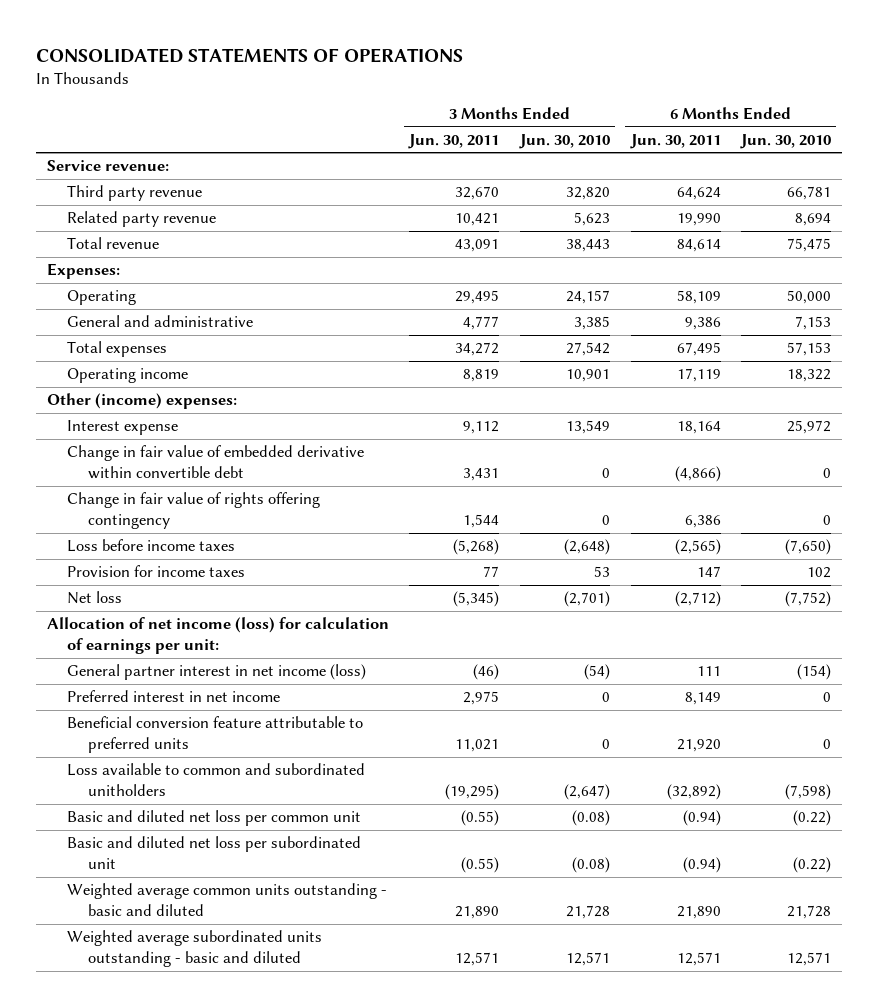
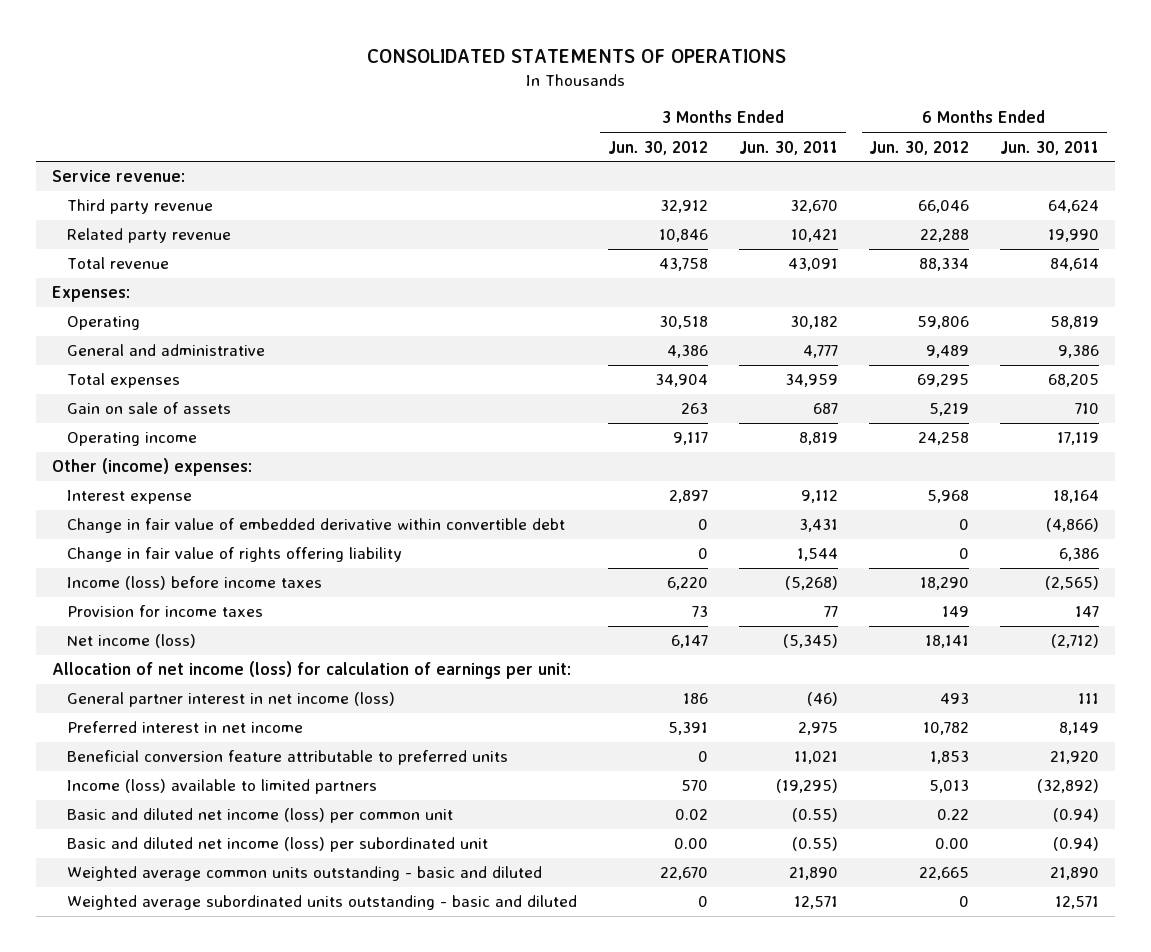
- | 3 Months Ended Jun. 30, 2011 | 3 Months Ended Jun. 30, 2010 | 6 Months Ended Jun. 30, 2011 | 6 Months Ended Jun. 30, 2010
+ | 3 Months Ended Jun. 30, 2012 | 3 Months Ended Jun. 30, 2011 | 6 Months Ended Jun. 30, 2012 | 6 Months Ended Jun. 30, 2011
- Operating | 29,495 | 24,157 | 58,109 | 50,000
+ Operating | 30,518 | 30,182 | 59,806 | 58,819
- Total expenses | 34,272 | 27,542 | 67,495 | 57,153
+ Total expenses | 34,904 | 34,959 | 69,295 | 68,205
+ Gain on sale of assets | 263 | 687 | 5,219 | 710
- Change in fair value of rights offering contingency | 1,544 | 0 | 6,386 | 0
- Loss before income taxes | (5,268) | (2,648) | (2,565) | (7,650)
+ Change in fair value of rights offering liability | 0 | 1,544 | 0 | 6,386
+ Income (loss) before income taxes | 6,220 | (5,268) | 18,290 | (2,565)
- Net loss | (5,345) | (2,701) | (2,712) | (7,752)
+ Net income (loss) | 6,147 | (5,345) | 18,141 | (2,712)
- Loss available to common and subordinated unitholders | (19,295) | (2,647) | (32,892) | (7,598)
- Basic and diluted net loss per common unit | (0.55) | (0.08) | (0.94) | (0.22)
- Basic and diluted net loss per subordinated unit | (0.55) | (0.08) | (0.94) | (0.22)
+ Income (loss) available to limited partners | 570 | (19,295) | 5,013 | (32,892)
+ Basic and diluted net income (loss) per common unit | 0.02 | (0.55) | 0.22 | (0.94)
+ Basic and diluted net income (loss) per subordinated unit | 0.00 | (0.55) | 0.00 | (0.94)

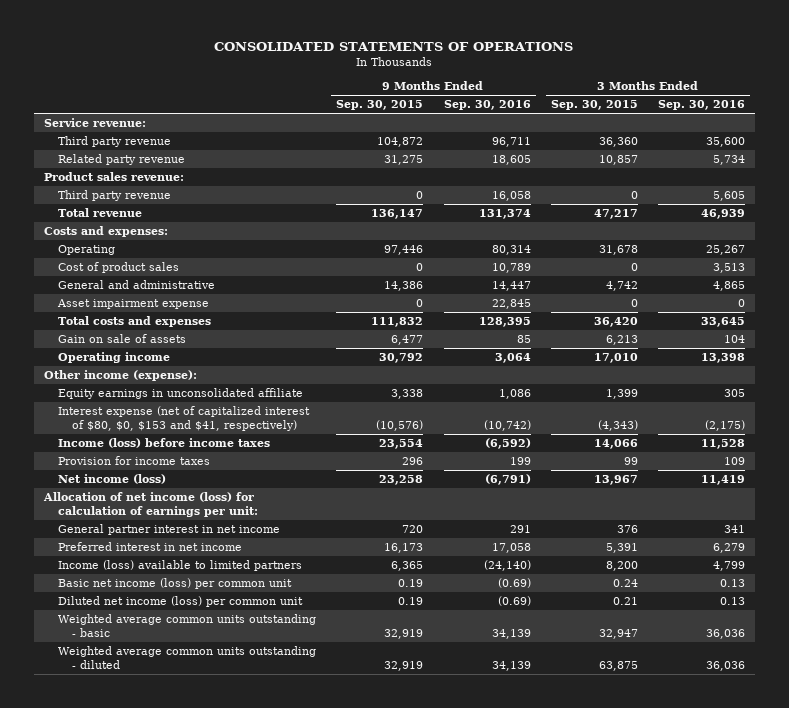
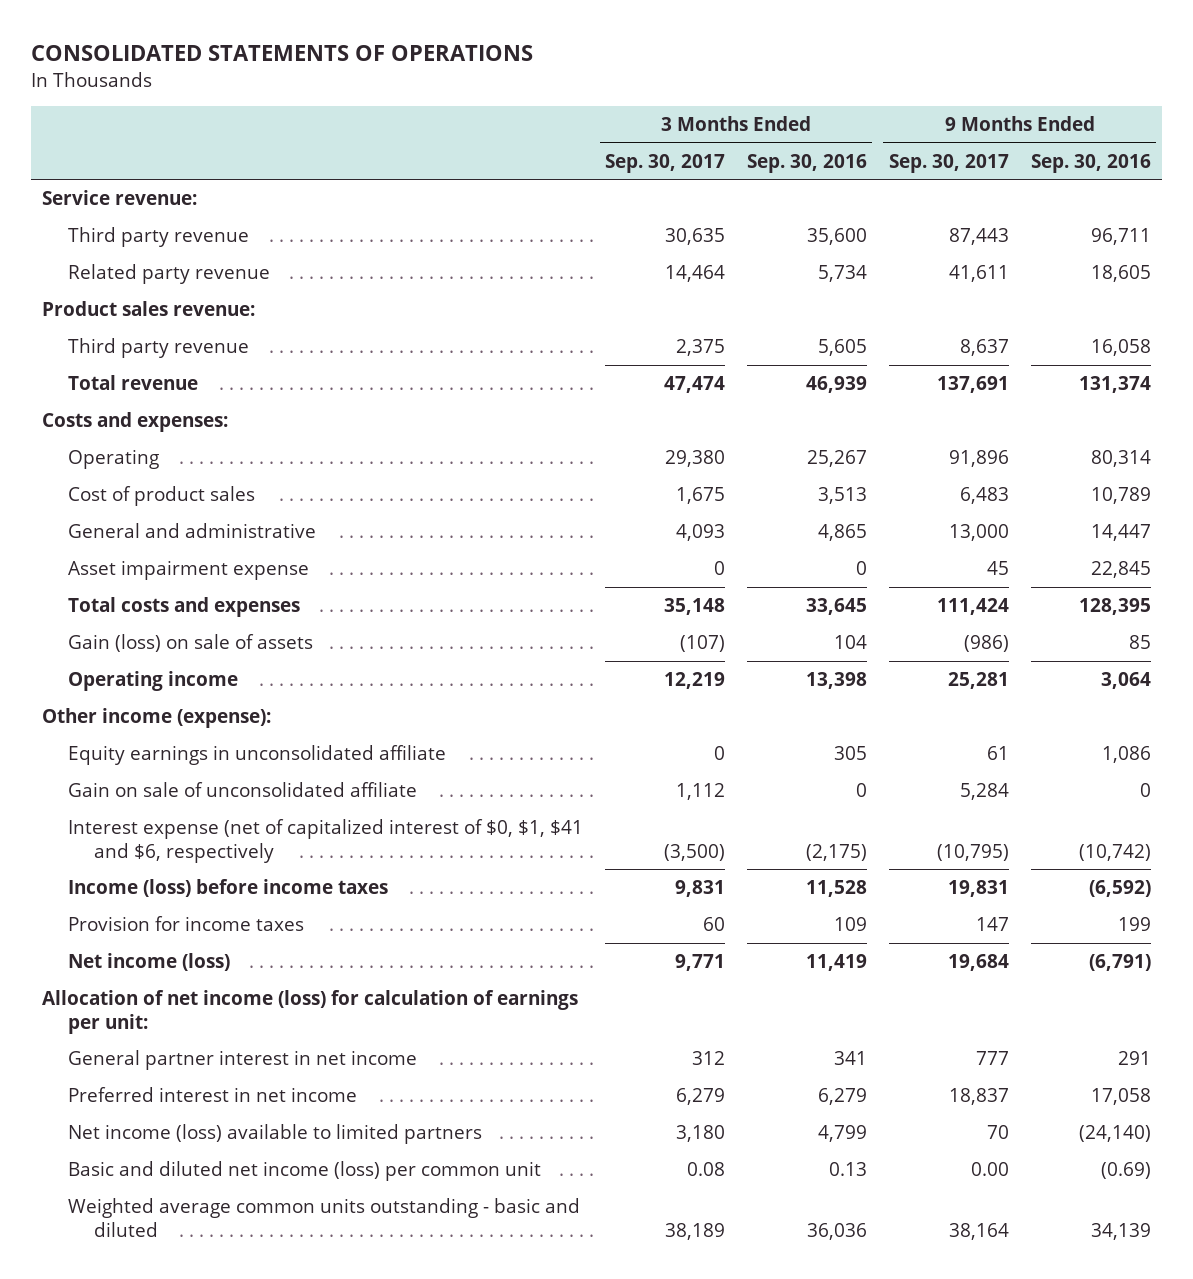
- | 9 Months Ended Sep. 30, 2015 | 9 Months Ended Sep. 30, 2016 | 3 Months Ended Sep. 30, 2015 | 3 Months Ended Sep. 30, 2016
+ | 3 Months Ended Sep. 30, 2017 | 3 Months Ended Sep. 30, 2016 | 9 Months Ended Sep. 30, 2017 | 9 Months Ended Sep. 30, 2016
- Gain on sale of assets | 6,477 | 85 | 6,213 | 104
+ Gain (loss) on sale of assets | (107) | 104 | (986) | 85
- Interest expense (net of capitalized interest of $80, $0, $153 and $41, respectively) | (10,576) | (10,742) | (4,343) | (2,175)
+ Gain on sale of unconsolidated affiliate | 1,112 | 0 | 5,284 | 0
+ Interest expense (net of capitalized interest of $0, $1, $41 and $6, respectively | (3,500) | (2,175) | (10,795) | (10,742)
- Income (loss) available to limited partners | 6,365 | (24,140) | 8,200 | 4,799
- Basic net income (loss) per common unit | 0.19 | (0.69) | 0.24 | 0.13
- Diluted net income (loss) per common unit | 0.19 | (0.69) | 0.21 | 0.13
- Weighted average common units outstanding - basic | 32,919 | 34,139 | 32,947 | 36,036
- Weighted average common units outstanding - diluted | 32,919 | 34,139 | 63,875 | 36,036
+ Net income (loss) available to limited partners | 3,180 | 4,799 | 70 | (24,140)
+ Basic and diluted net income (loss) per common unit | 0.08 | 0.13 | 0.00 | (0.69)
+ Weighted average common units outstanding - basic and diluted | 38,189 | 36,036 | 38,164 | 34,139

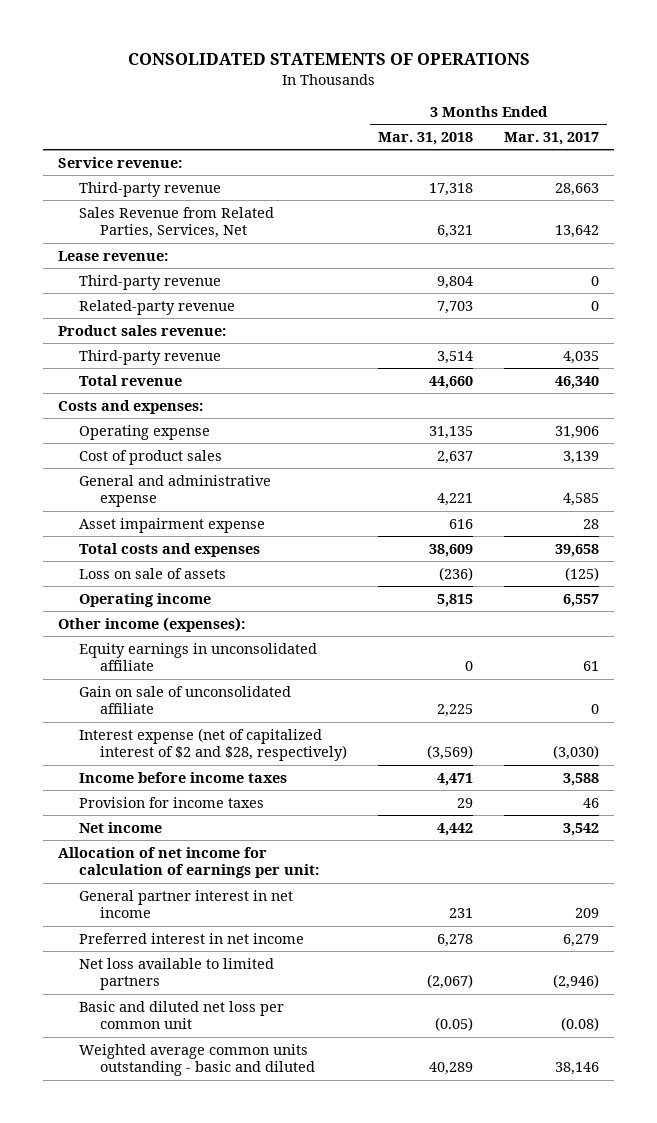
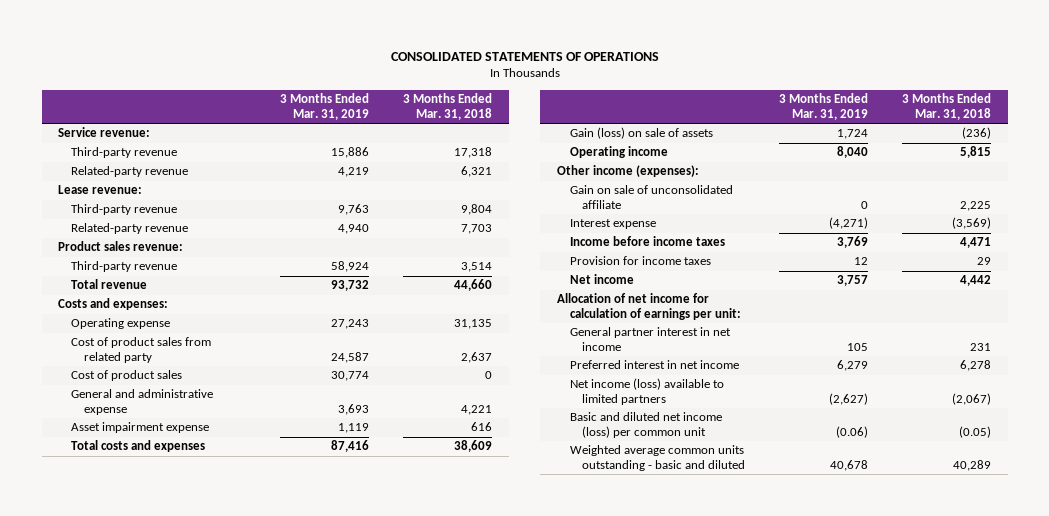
- | 3 Months Ended Mar. 31, 2018 | 3 Months Ended Mar. 31, 2017
+ | 3 Months Ended Mar. 31, 2019 | 3 Months Ended Mar. 31, 2018
- Sales Revenue from Related Parties, Services, Net | 6,321 | 13,642
+ Related-party revenue | 4,219 | 6,321
- Cost of product sales | 2,637 | 3,139
+ Cost of product sales from related party | 24,587 | 2,637
+ Cost of product sales | 30,774 | 0
- Loss on sale of assets | (236) | (125)
+ Gain (loss) on sale of assets | 1,724 | (236)
- Equity earnings in unconsolidated affiliate | 0 | 61
- Interest expense (net of capitalized interest of $2 and $28, respectively) | (3,569) | (3,030)
+ Interest expense | (4,271) | (3,569)
- Net loss available to limited partners | (2,067) | (2,946)
- Basic and diluted net loss per common unit | (0.05) | (0.08)
+ Net income (loss) available to limited partners | (2,627) | (2,067)
+ Basic and diluted net income (loss) per common unit | (0.06) | (0.05)

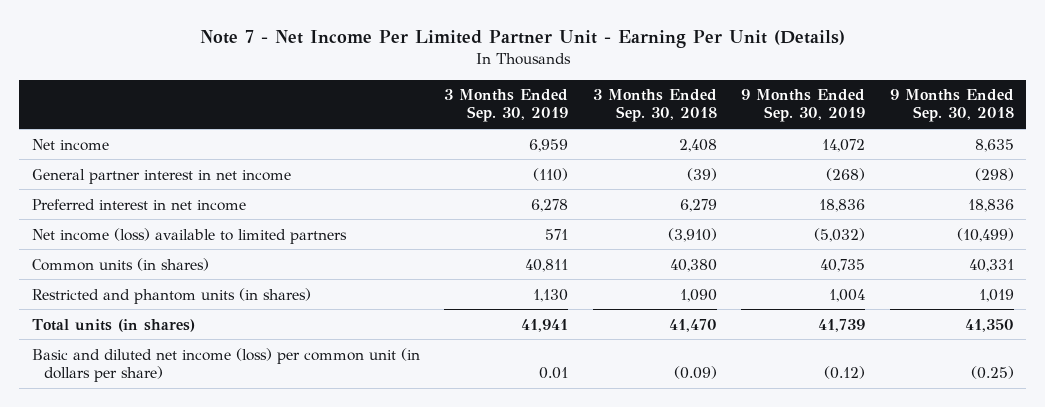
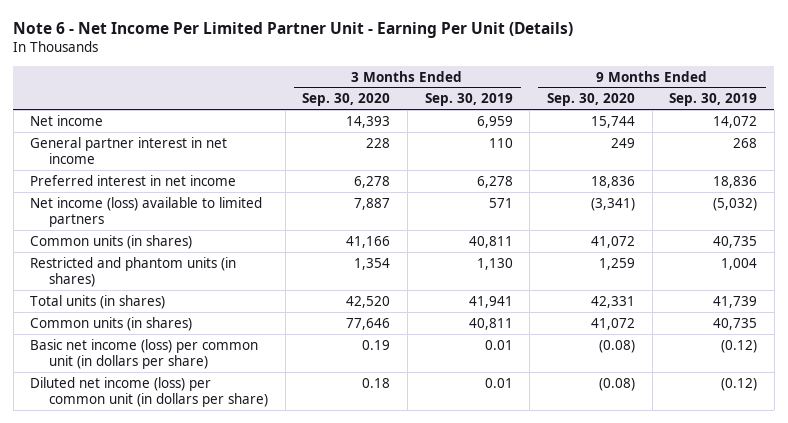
- Note 7 - Net Income Per Limited Partner Unit - Earning Per Unit (Details)
+ Note 6 - Net Income Per Limited Partner Unit - Earning Per Unit (Details)
- | 3 Months Ended Sep. 30, 2019 | 3 Months Ended Sep. 30, 2018 | 9 Months Ended Sep. 30, 2019 | 9 Months Ended Sep. 30, 2018
+ | 3 Months Ended Sep. 30, 2020 | 3 Months Ended Sep. 30, 2019 | 9 Months Ended Sep. 30, 2020 | 9 Months Ended Sep. 30, 2019
- General partner interest in net income | (110) | (39) | (268) | (298)
+ General partner interest in net income | 228 | 110 | 249 | 268
- Basic and diluted net income (loss) per common unit (in dollars per share) | 0.01 | (0.09) | (0.12) | (0.25)
+ Common units (in shares) | 77,646 | 40,811 | 41,072 | 40,735
+ Basic net income (loss) per common unit (in dollars per share) | 0.19 | 0.01 | (0.08) | (0.12)
+ Diluted net income (loss) per common unit (in dollars per share) | 0.18 | 0.01 | (0.08) | (0.12)

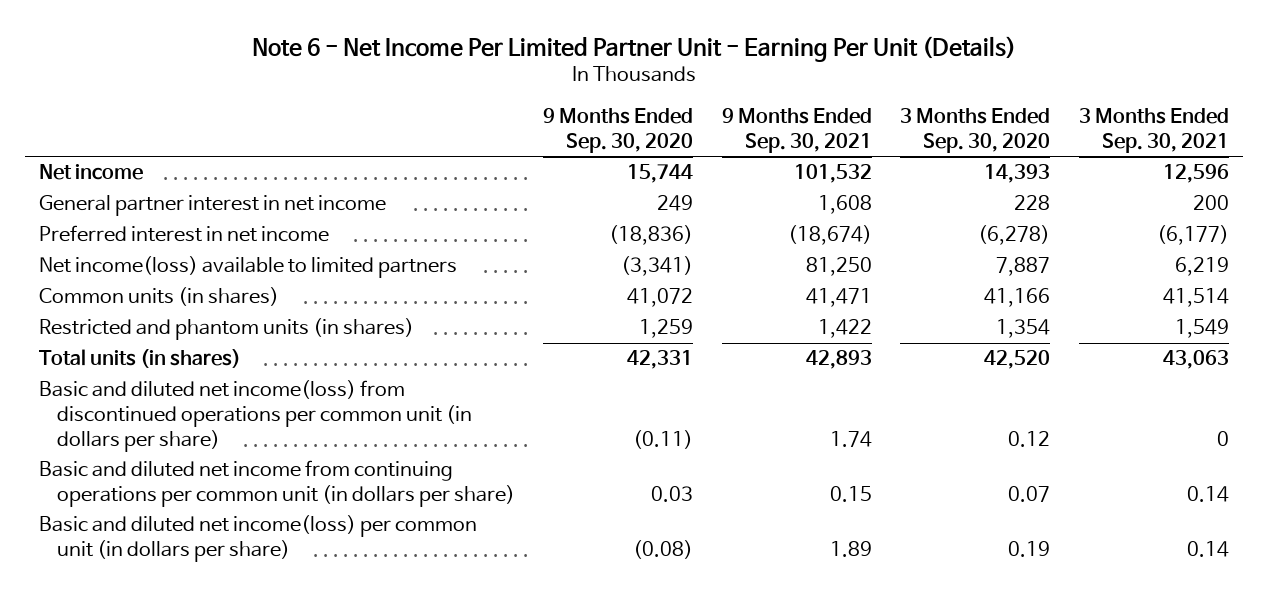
- | 3 Months Ended Sep. 30, 2020 | 3 Months Ended Sep. 30, 2019 | 9 Months Ended Sep. 30, 2020 | 9 Months Ended Sep. 30, 2019
+ | 9 Months Ended Sep. 30, 2020 | 9 Months Ended Sep. 30, 2021 | 3 Months Ended Sep. 30, 2020 | 3 Months Ended Sep. 30, 2021
- Preferred interest in net income | 6,278 | 6,278 | 18,836 | 18,836
- Net income (loss) available to limited partners | 7,887 | 571 | (3,341) | (5,032)
+ Preferred interest in net income | (18,836) | (18,674) | (6,278) | (6,177)
+ Net income(loss) available to limited partners | (3,341) | 81,250 | 7,887 | 6,219
- Common units (in shares) | 77,646 | 40,811 | 41,072 | 40,735
- Basic net income (loss) per common unit (in dollars per share) | 0.19 | 0.01 | (0.08) | (0.12)
- Diluted net income (loss) per common unit (in dollars per share) | 0.18 | 0.01 | (0.08) | (0.12)
+ Basic and diluted net income(loss) from discontinued operations per common unit (in dollars per share) | (0.11) | 1.74 | 0.12 | 0
+ Basic and diluted net income from continuing operations per common unit (in dollars per share) | 0.03 | 0.15 | 0.07 | 0.14
+ Basic and diluted net income(loss) per common unit (in dollars per share) | (0.08) | 1.89 | 0.19 | 0.14

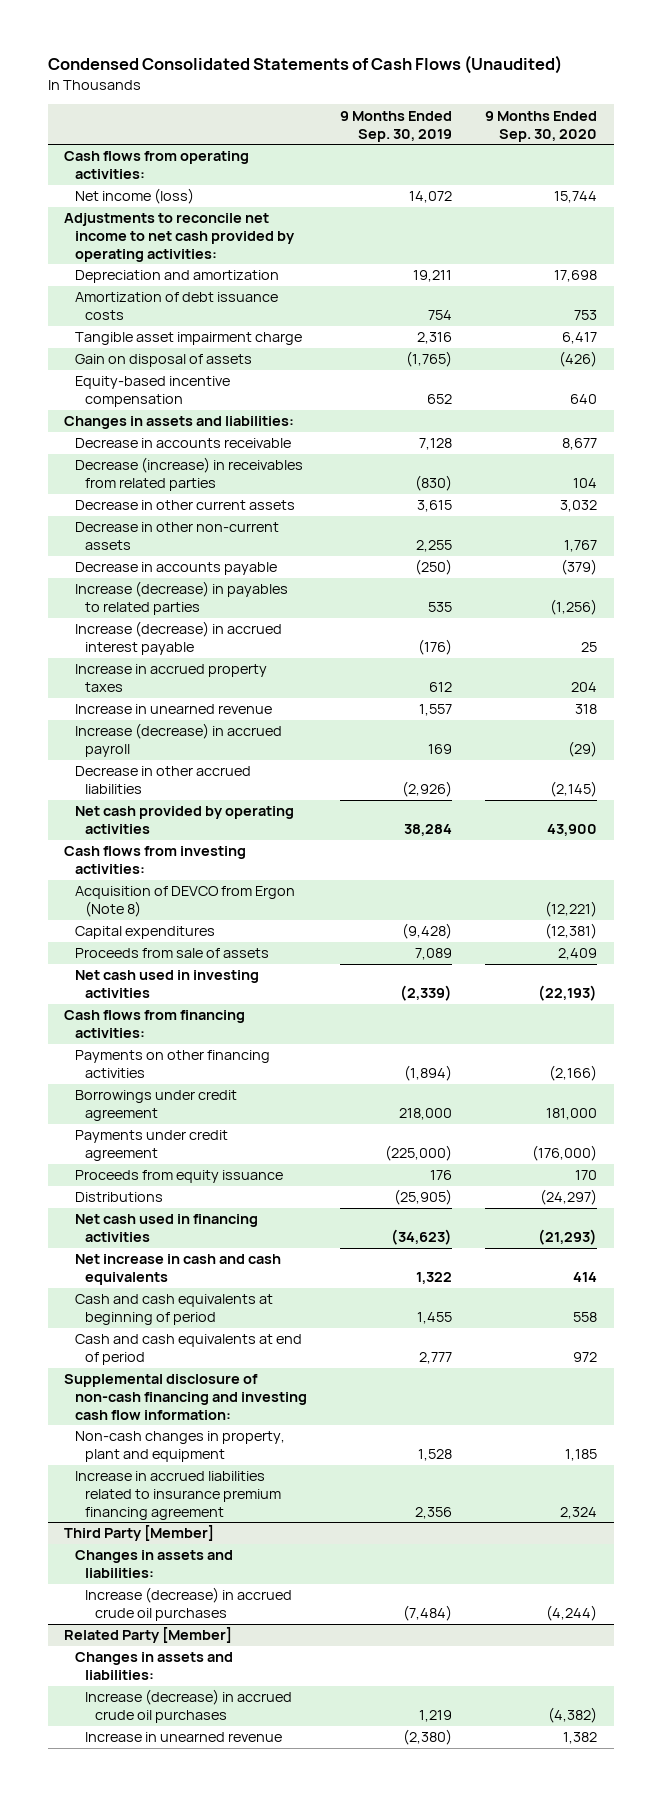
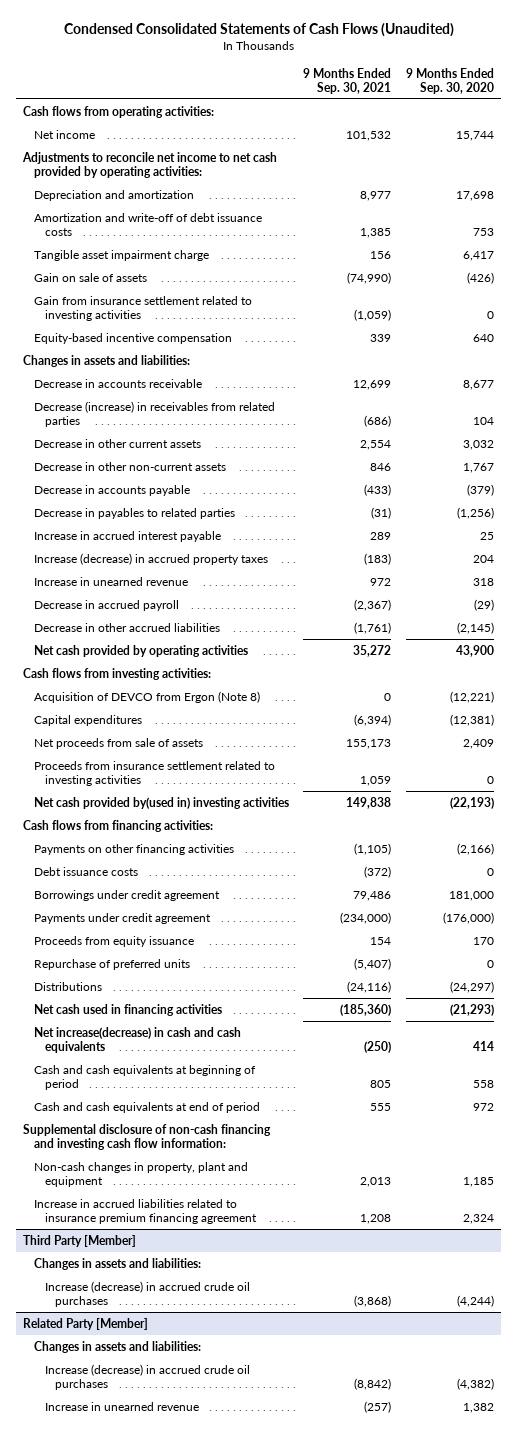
- | 9 Months Ended Sep. 30, 2019 | 9 Months Ended Sep. 30, 2020
+ | 9 Months Ended Sep. 30, 2021 | 9 Months Ended Sep. 30, 2020
- Net income (loss) | 14,072 | 15,744
+ Net income | 101,532 | 15,744
- Amortization of debt issuance costs | 754 | 753
+ Amortization and write-off of debt issuance costs | 1,385 | 753
- Gain on disposal of assets | (1,765) | (426)
+ Gain on sale of assets | (74,990) | (426)
+ Gain from insurance settlement related to investing activities | (1,059) | 0
- Increase (decrease) in payables to related parties | 535 | (1,256)
- Increase (decrease) in accrued interest payable | (176) | 25
- Increase in accrued property taxes | 612 | 204
+ Decrease in payables to related parties | (31) | (1,256)
+ Increase in accrued interest payable | 289 | 25
+ Increase (decrease) in accrued property taxes | (183) | 204
- Increase (decrease) in accrued payroll | 169 | (29)
+ Decrease in accrued payroll | (2,367) | (29)
- Proceeds from sale of assets | 7,089 | 2,409
- Net cash used in investing activities | (2,339) | (22,193)
+ Net proceeds from sale of assets | 155,173 | 2,409
+ Proceeds from insurance settlement related to investing activities | 1,059 | 0
+ Net cash provided by(used in) investing activities | 149,838 | (22,193)
+ Debt issuance costs | (372) | 0
+ Repurchase of preferred units | (5,407) | 0
- Net increase in cash and cash equivalents | 1,322 | 414
+ Net increase(decrease) in cash and cash equivalents | (250) | 414

